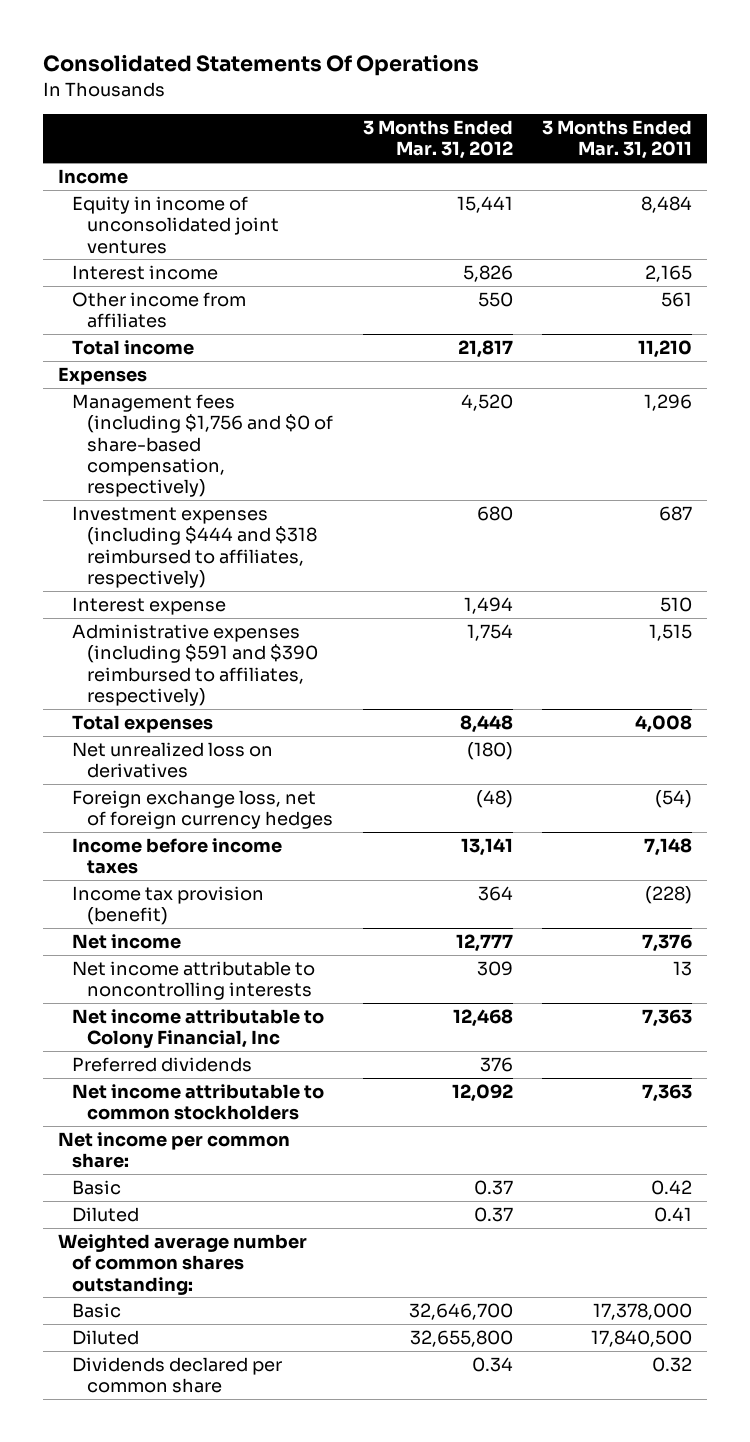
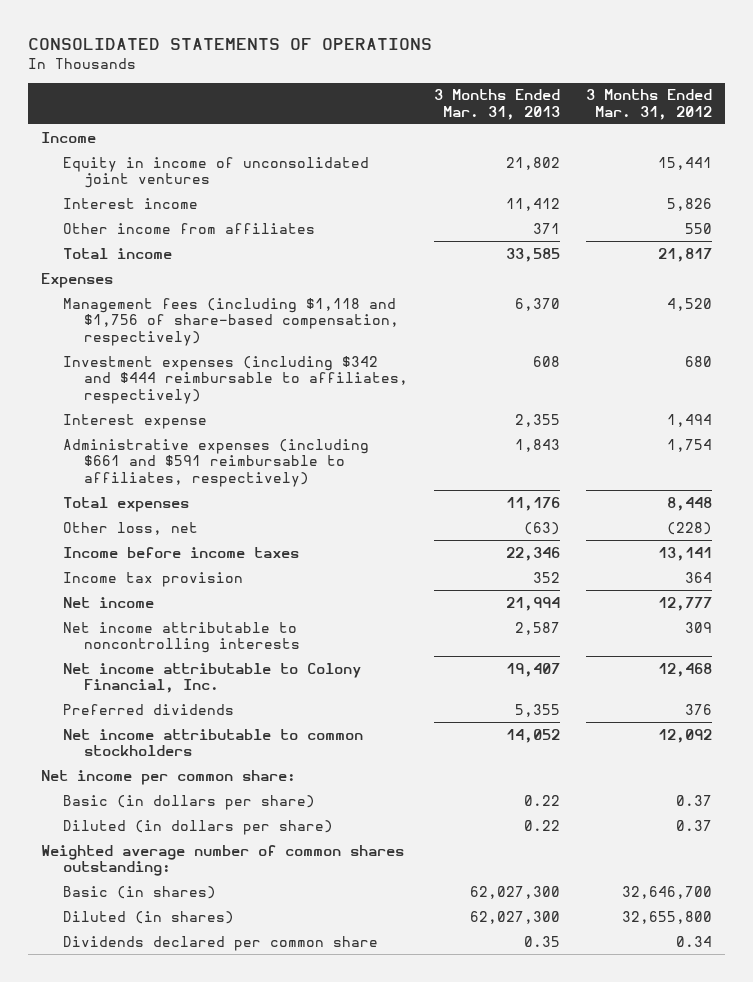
- Consolidated Statements Of Operations
+ CONSOLIDATED STATEMENTS OF OPERATIONS
- | 3 Months Ended Mar. 31, 2012 | 3 Months Ended Mar. 31, 2011
+ | 3 Months Ended Mar. 31, 2013 | 3 Months Ended Mar. 31, 2012
- Management fees (including $1,756 and $0 of share-based compensation, respectively) | 4,520 | 1,296
- Investment expenses (including $444 and $318 reimbursed to affiliates, respectively) | 680 | 687
+ Management fees (including $1,118 and $1,756 of share-based compensation, respectively) | 6,370 | 4,520
+ Investment expenses (including $342 and $444 reimbursable to affiliates, respectively) | 608 | 680
- Administrative expenses (including $591 and $390 reimbursed to affiliates, respectively) | 1,754 | 1,515
+ Administrative expenses (including $661 and $591 reimbursable to affiliates, respectively) | 1,843 | 1,754
- Net unrealized loss on derivatives | (180) |
- Foreign exchange loss, net of foreign currency hedges | (48) | (54)
+ Other loss, net | (63) | (228)
- Income tax provision (benefit) | 364 | (228)
+ Income tax provision | 352 | 364
- Net income attributable to Colony Financial, Inc | 12,468 | 7,363
+ Net income attributable to Colony Financial, Inc. | 19,407 | 12,468
- Basic | 0.37 | 0.42
- Diluted | 0.37 | 0.41
+ Basic (in dollars per share) | 0.22 | 0.37
+ Diluted (in dollars per share) | 0.22 | 0.37
- Basic | 32,646,700 | 17,378,000
- Diluted | 32,655,800 | 17,840,500
+ Basic (in shares) | 62,027,300 | 32,646,700
+ Diluted (in shares) | 62,027,300 | 32,655,800

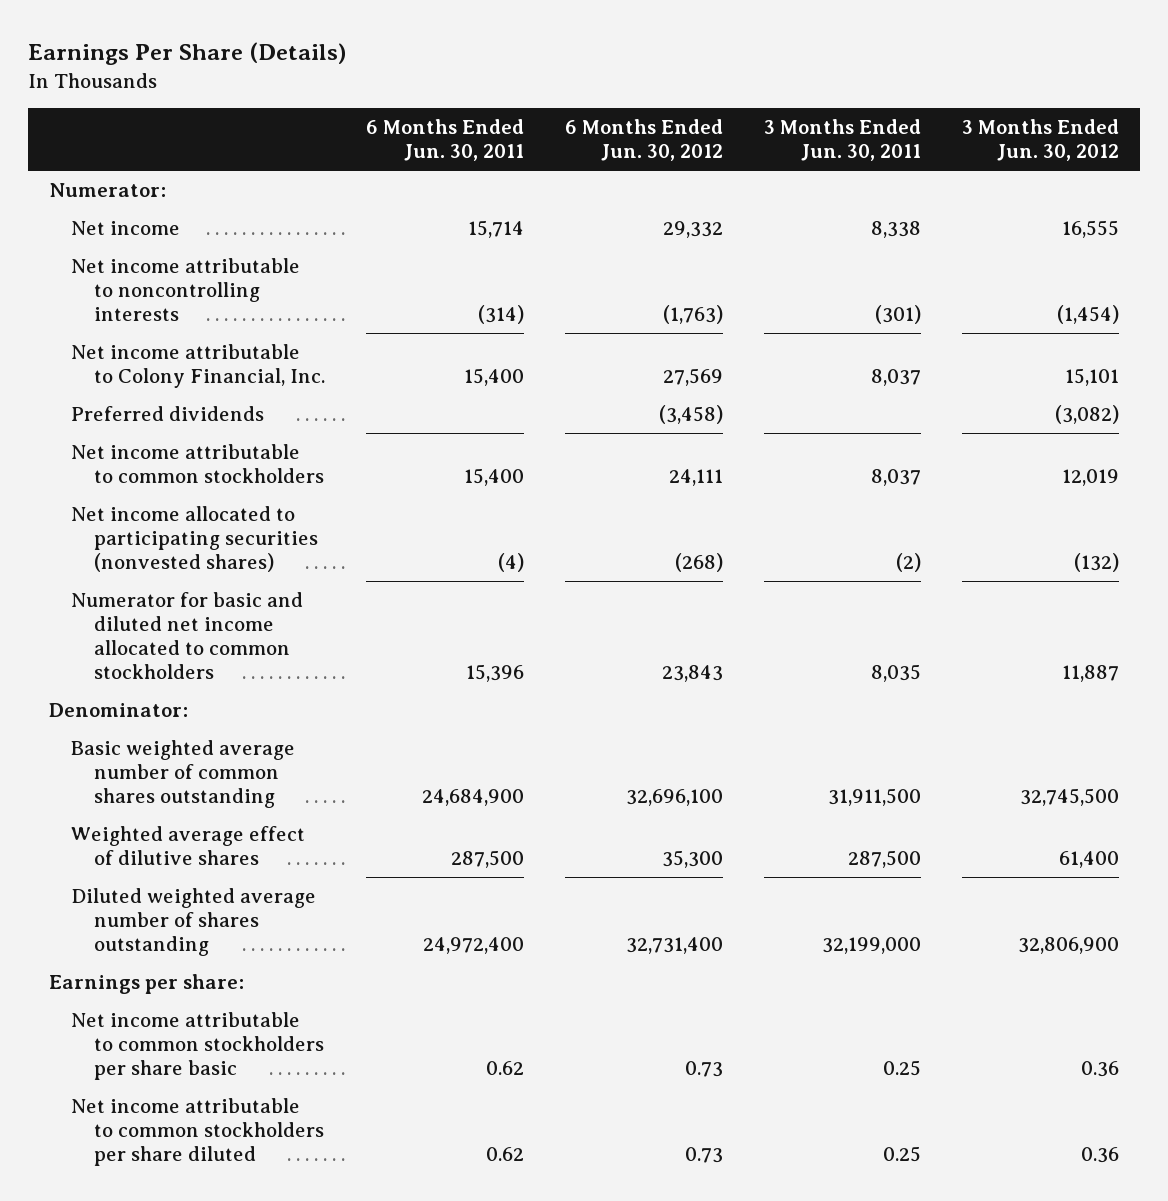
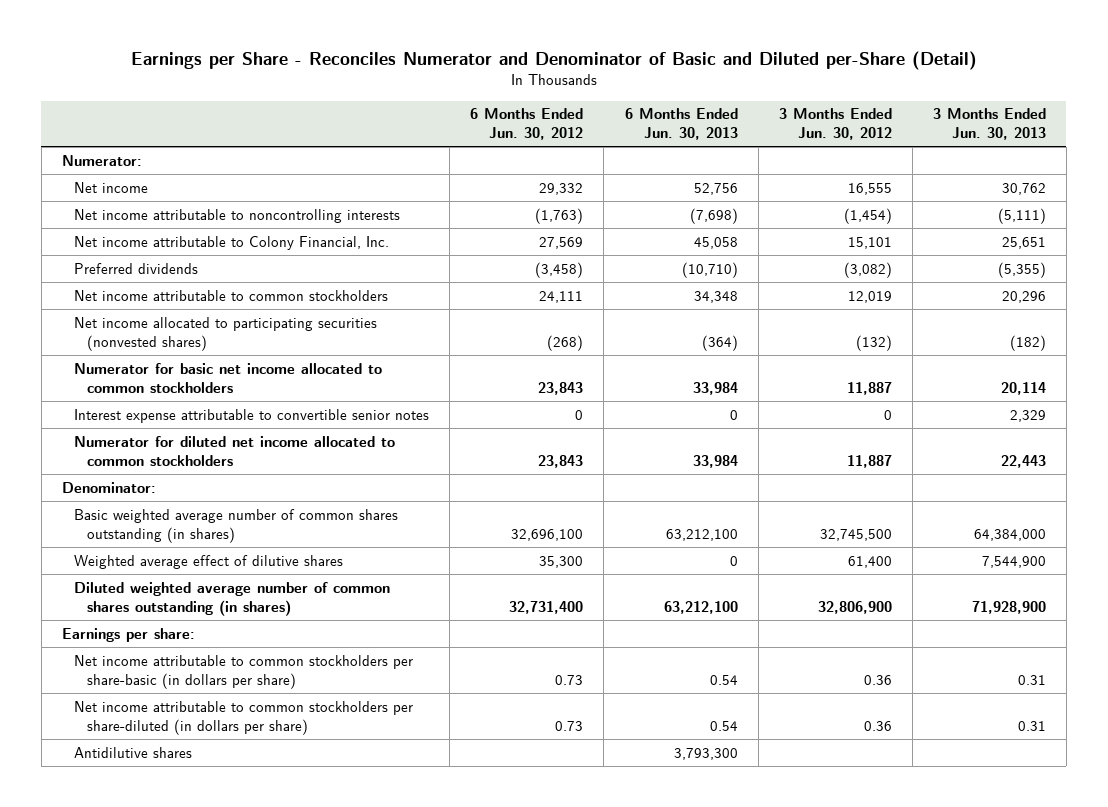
- Earnings Per Share (Details)
+ Earnings per Share - Reconciles Numerator and Denominator of Basic and Diluted per-Share (Detail)
- | 6 Months Ended Jun. 30, 2011 | 6 Months Ended Jun. 30, 2012 | 3 Months Ended Jun. 30, 2011 | 3 Months Ended Jun. 30, 2012
+ | 6 Months Ended Jun. 30, 2012 | 6 Months Ended Jun. 30, 2013 | 3 Months Ended Jun. 30, 2012 | 3 Months Ended Jun. 30, 2013
- Numerator for basic and diluted net income allocated to common stockholders | 15,396 | 23,843 | 8,035 | 11,887
+ Numerator for basic net income allocated to common stockholders | 23,843 | 33,984 | 11,887 | 20,114
+ Interest expense attributable to convertible senior notes | 0 | 0 | 0 | 2,329
+ Numerator for diluted net income allocated to common stockholders | 23,843 | 33,984 | 11,887 | 22,443
- Basic weighted average number of common shares outstanding | 24,684,900 | 32,696,100 | 31,911,500 | 32,745,500
+ Basic weighted average number of common shares outstanding (in shares) | 32,696,100 | 63,212,100 | 32,745,500 | 64,384,000
- Diluted weighted average number of shares outstanding | 24,972,400 | 32,731,400 | 32,199,000 | 32,806,900
+ Diluted weighted average number of common shares outstanding (in shares) | 32,731,400 | 63,212,100 | 32,806,900 | 71,928,900
- Net income attributable to common stockholders per share basic | 0.62 | 0.73 | 0.25 | 0.36
- Net income attributable to common stockholders per share diluted | 0.62 | 0.73 | 0.25 | 0.36
+ Net income attributable to common stockholders per share-basic (in dollars per share) | 0.73 | 0.54 | 0.36 | 0.31
+ Net income attributable to common stockholders per share-diluted (in dollars per share) | 0.73 | 0.54 | 0.36 | 0.31
+ Antidilutive shares | | 3,793,300 | |

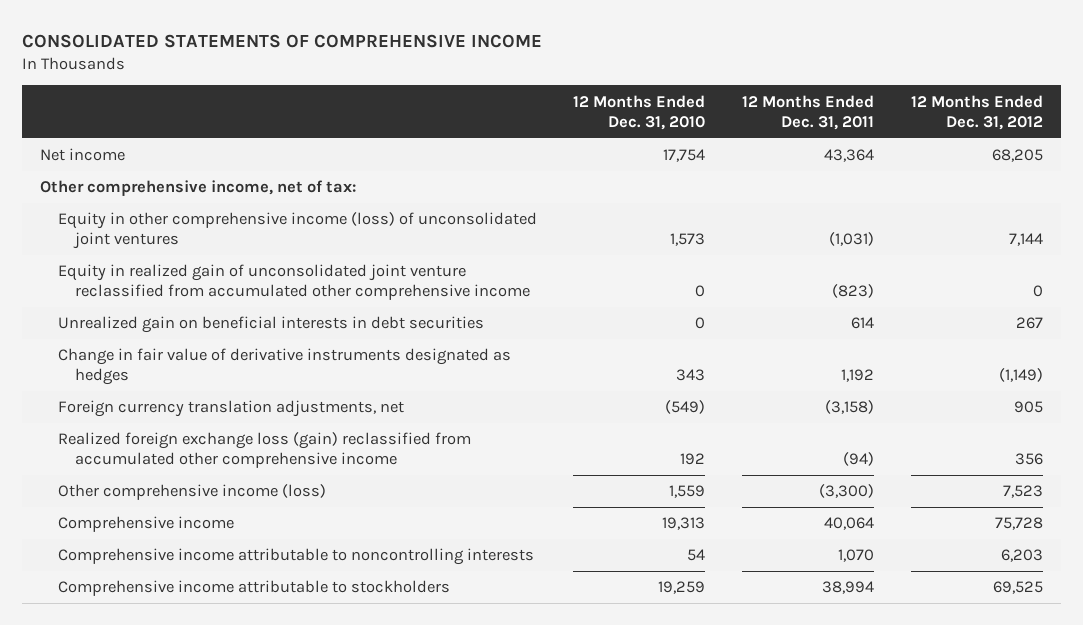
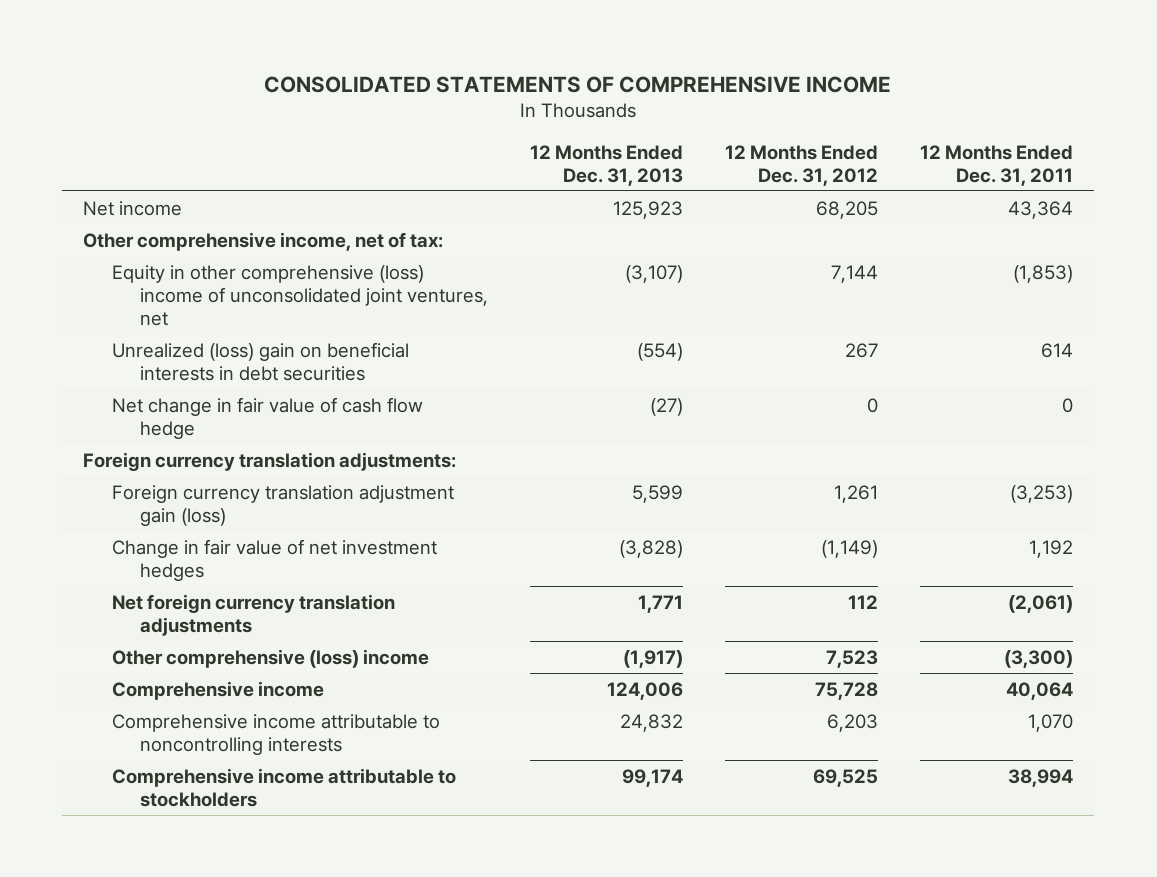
- | 12 Months Ended Dec. 31, 2010 | 12 Months Ended Dec. 31, 2011 | 12 Months Ended Dec. 31, 2012
+ | 12 Months Ended Dec. 31, 2013 | 12 Months Ended Dec. 31, 2012 | 12 Months Ended Dec. 31, 2011
- Equity in other comprehensive income (loss) of unconsolidated joint ventures | 1,573 | (1,031) | 7,144
- Equity in realized gain of unconsolidated joint venture reclassified from accumulated other comprehensive income | 0 | (823) | 0
- Unrealized gain on beneficial interests in debt securities | 0 | 614 | 267
- Change in fair value of derivative instruments designated as hedges | 343 | 1,192 | (1,149)
- Foreign currency translation adjustments, net | (549) | (3,158) | 905
- Realized foreign exchange loss (gain) reclassified from accumulated other comprehensive income | 192 | (94) | 356
- Other comprehensive income (loss) | 1,559 | (3,300) | 7,523
+ Equity in other comprehensive (loss) income of unconsolidated joint ventures, net | (3,107) | 7,144 | (1,853)
+ Unrealized (loss) gain on beneficial interests in debt securities | (554) | 267 | 614
+ Net change in fair value of cash flow hedge | (27) | 0 | 0
+ Foreign currency translation adjustments:
+ Foreign currency translation adjustment gain (loss) | 5,599 | 1,261 | (3,253)
+ Change in fair value of net investment hedges | (3,828) | (1,149) | 1,192
+ Net foreign currency translation adjustments | 1,771 | 112 | (2,061)
+ Other comprehensive (loss) income | (1,917) | 7,523 | (3,300)

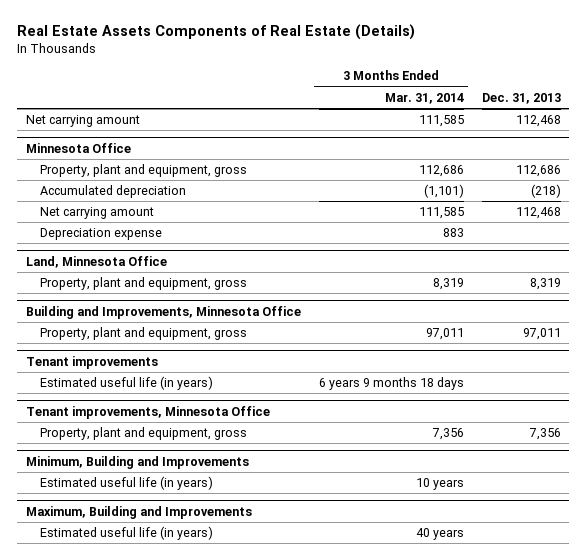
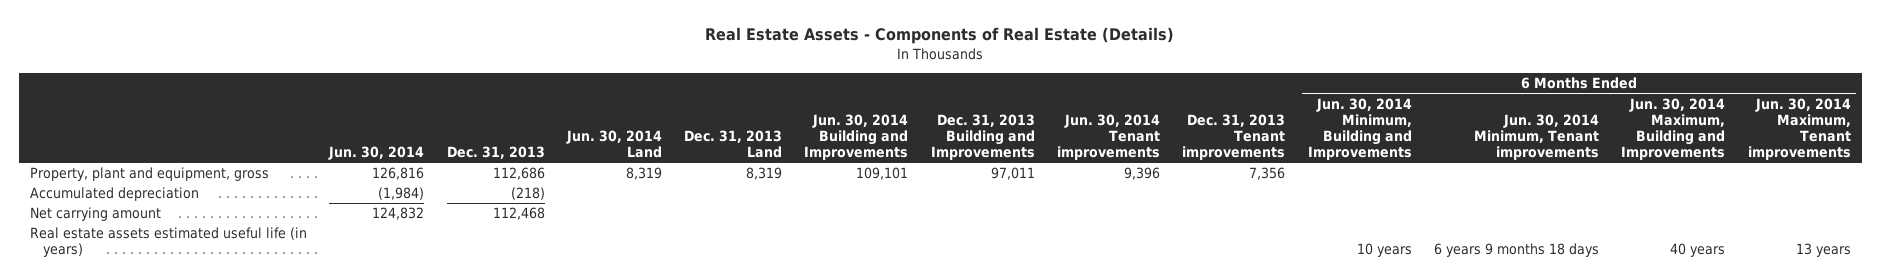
- Real Estate Assets Components of Real Estate (Details)
+ Real Estate Assets - Components of Real Estate (Details)
- | 3 Months Ended Mar. 31, 2014 | Dec. 31, 2013
+ | Jun. 30, 2014 | Dec. 31, 2013 | Jun. 30, 2014 Land | Dec. 31, 2013 Land | Jun. 30, 2014 Building and Improvements | Dec. 31, 2013 Building and Improvements | Jun. 30, 2014 Tenant improvements | Dec. 31, 2013 Tenant improvements | 6 Months Ended Jun. 30, 2014 Minimum, Building and Improvements | 6 Months Ended Jun. 30, 2014 Minimum, Tenant improvements | 6 Months Ended Jun. 30, 2014 Maximum, Building and Improvements | 6 Months Ended Jun. 30, 2014 Maximum, Tenant improvements
- Net carrying amount | 111,585 | 112,468
- Minnesota Office
- Depreciation expense | 883 |
- Land, Minnesota Office
- Property, plant and equipment, gross | 8,319 | 8,319
- Building and Improvements, Minnesota Office
- Property, plant and equipment, gross | 97,011 | 97,011
- Tenant improvements
- Estimated useful life (in years) | 6 years 9 months 18 days |
- Tenant improvements, Minnesota Office
- Property, plant and equipment, gross | 7,356 | 7,356
- Minimum, Building and Improvements
- Estimated useful life (in years) | 10 years |
- Maximum, Building and Improvements
- Estimated useful life (in years) | 40 years |
+ Real estate assets estimated useful life (in years) | | | | | | | | | 10 years | 6 years 9 months 18 days | 40 years | 13 years

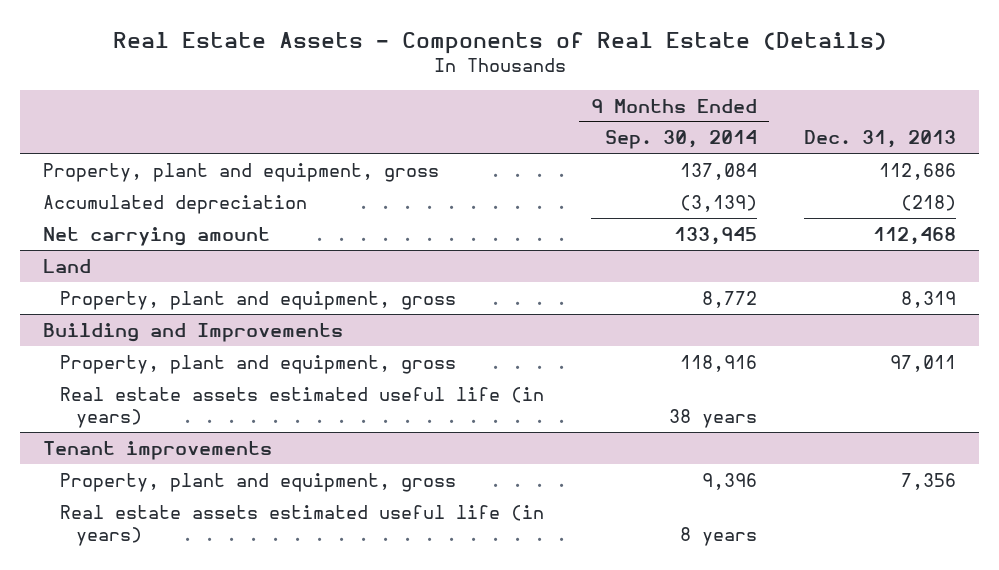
- | Jun. 30, 2014 | Dec. 31, 2013 | Jun. 30, 2014 Land | Dec. 31, 2013 Land | Jun. 30, 2014 Building and Improvements | Dec. 31, 2013 Building and Improvements | Jun. 30, 2014 Tenant improvements | Dec. 31, 2013 Tenant improvements | 6 Months Ended Jun. 30, 2014 Minimum, Building and Improvements | 6 Months Ended Jun. 30, 2014 Minimum, Tenant improvements | 6 Months Ended Jun. 30, 2014 Maximum, Building and Improvements | 6 Months Ended Jun. 30, 2014 Maximum, Tenant improvements
+ | 9 Months Ended Sep. 30, 2014 | Dec. 31, 2013
+ Land
+ Property, plant and equipment, gross | 8,772 | 8,319
+ Building and Improvements
+ Property, plant and equipment, gross | 118,916 | 97,011
+ Tenant improvements
+ Property, plant and equipment, gross | 9,396 | 7,356
+ Real estate assets estimated useful life (in years) | 8 years |

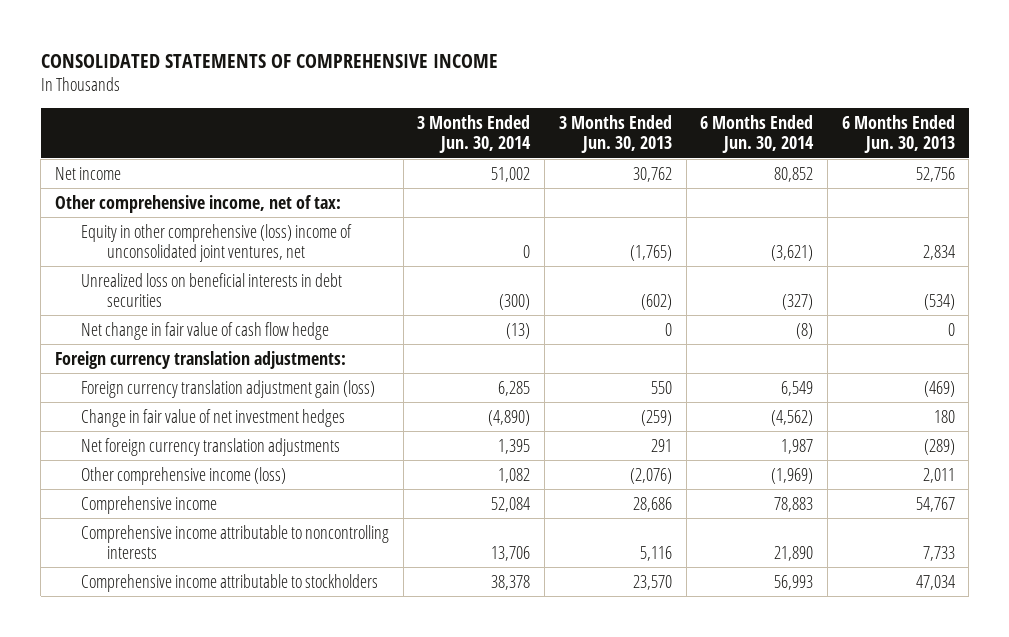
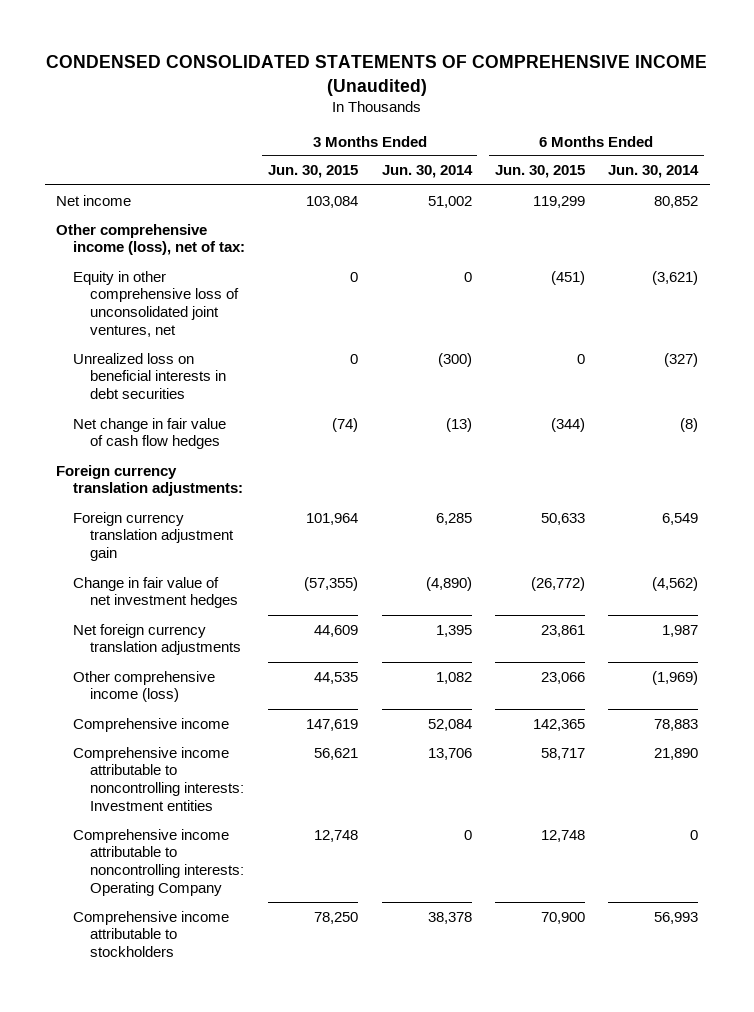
- CONSOLIDATED STATEMENTS OF COMPREHENSIVE INCOME
+ CONDENSED CONSOLIDATED STATEMENTS OF COMPREHENSIVE INCOME (Unaudited)
- | 3 Months Ended Jun. 30, 2014 | 3 Months Ended Jun. 30, 2013 | 6 Months Ended Jun. 30, 2014 | 6 Months Ended Jun. 30, 2013
+ | 3 Months Ended Jun. 30, 2015 | 3 Months Ended Jun. 30, 2014 | 6 Months Ended Jun. 30, 2015 | 6 Months Ended Jun. 30, 2014
- Other comprehensive income, net of tax:
- Equity in other comprehensive (loss) income of unconsolidated joint ventures, net | 0 | (1,765) | (3,621) | 2,834
+ Other comprehensive income (loss), net of tax:
+ Equity in other comprehensive loss of unconsolidated joint ventures, net | 0 | 0 | (451) | (3,621)
- Net change in fair value of cash flow hedge | (13) | 0 | (8) | 0
+ Net change in fair value of cash flow hedges | (74) | (13) | (344) | (8)
- Foreign currency translation adjustment gain (loss) | 6,285 | 550 | 6,549 | (469)
+ Foreign currency translation adjustment gain | 101,964 | 6,285 | 50,633 | 6,549
- Comprehensive income attributable to noncontrolling interests | 13,706 | 5,116 | 21,890 | 7,733
+ Comprehensive income attributable to noncontrolling interests: Investment entities | 56,621 | 13,706 | 58,717 | 21,890
+ Comprehensive income attributable to noncontrolling interests: Operating Company | 12,748 | 0 | 12,748 | 0

